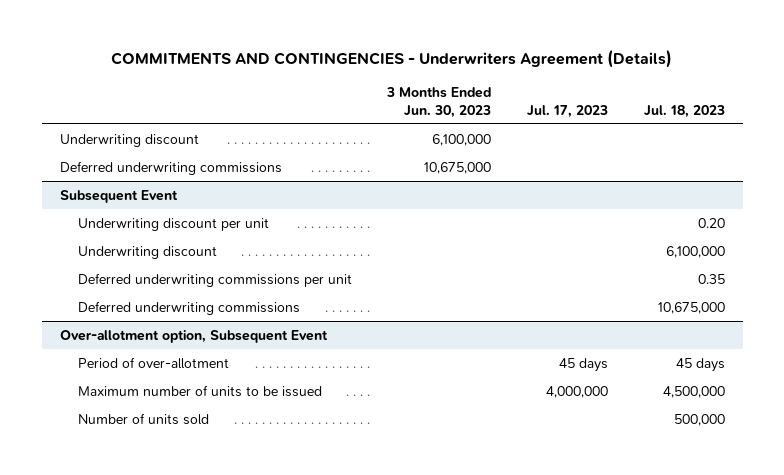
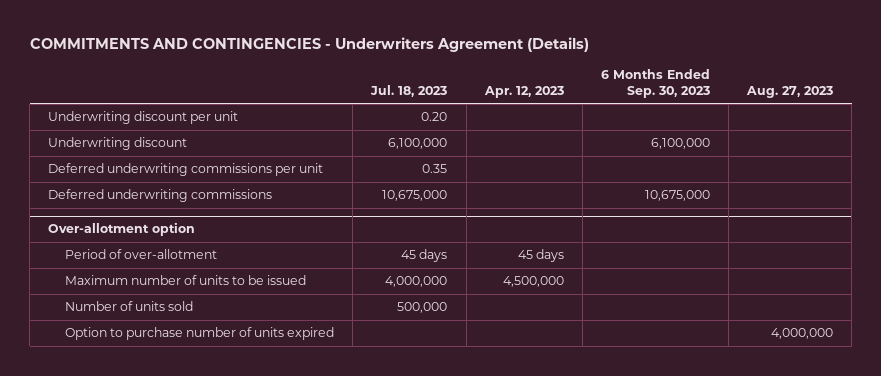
- | 3 Months Ended Jun. 30, 2023 | Jul. 17, 2023 | Jul. 18, 2023
+ | Jul. 18, 2023 | Apr. 12, 2023 | 6 Months Ended Sep. 30, 2023 | Aug. 27, 2023
- Underwriting discount | 6,100,000 | |
- Deferred underwriting commissions | 10,675,000 | |
- Subsequent Event
- Over-allotment option, Subsequent Event
+ Over-allotment option
- Maximum number of units to be issued | | 4,000,000 | 4,500,000
+ Maximum number of units to be issued | 4,000,000 | 4,500,000 | |
+ Option to purchase number of units expired | | | | 4,000,000

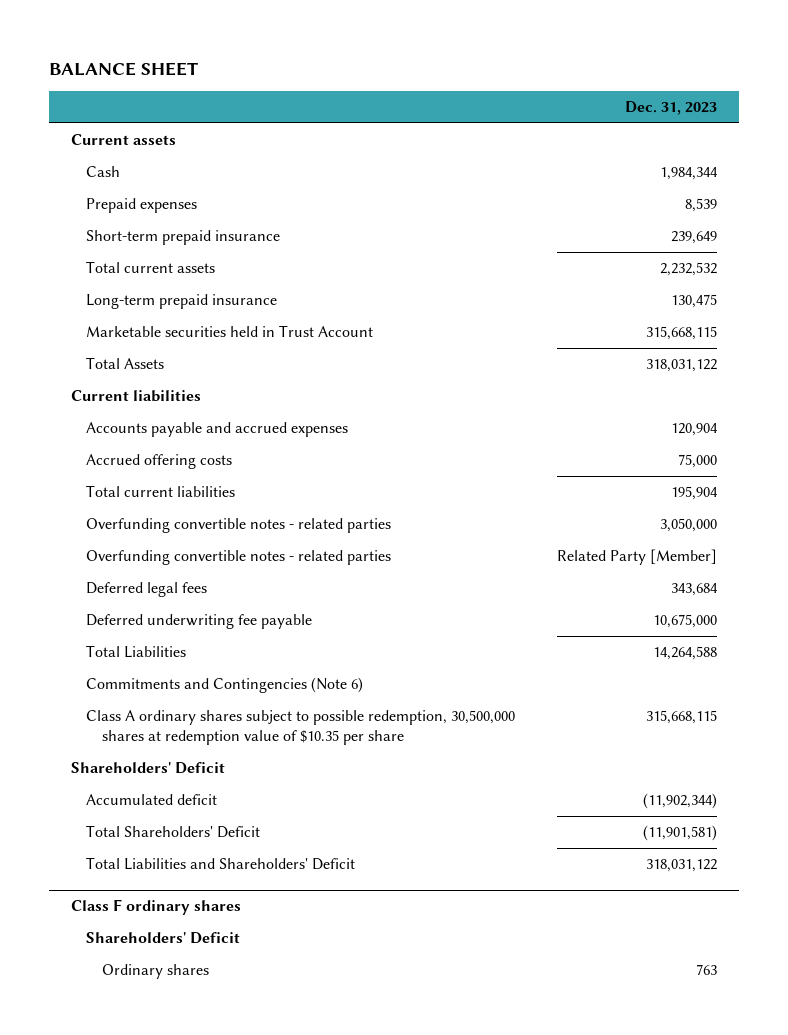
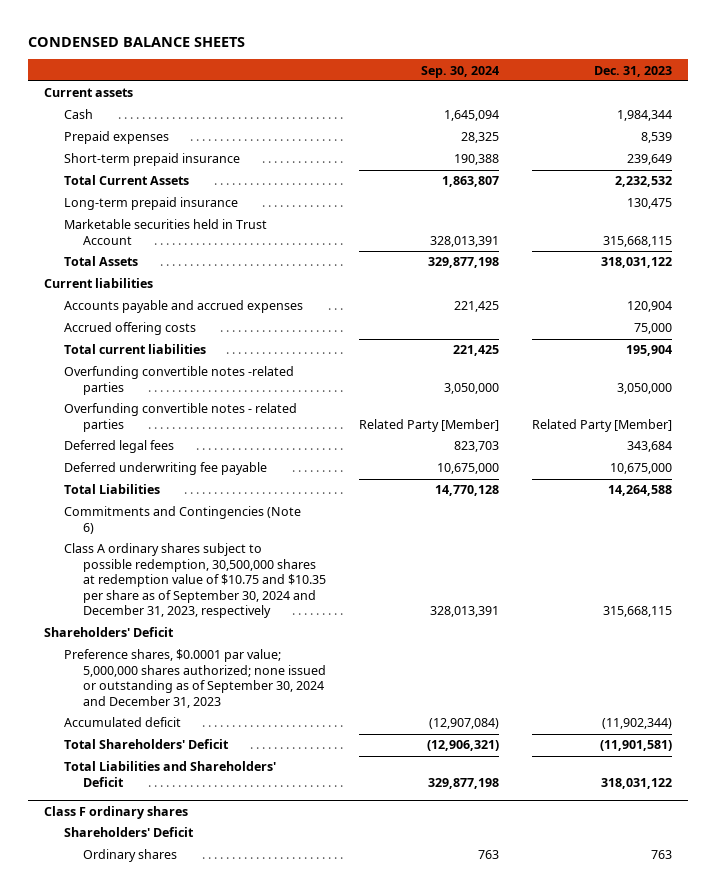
- BALANCE SHEET
+ CONDENSED BALANCE SHEETS
- | Dec. 31, 2023
+ | Sep. 30, 2024 | Dec. 31, 2023
- Total current assets | 2,232,532
+ Total Current Assets | 1,863,807 | 2,232,532
- Overfunding convertible notes - related parties | 3,050,000
+ Overfunding convertible notes -related parties | 3,050,000 | 3,050,000
- Class A ordinary shares subject to possible redemption, 30,500,000 shares at redemption value of $10.35 per share | 315,668,115
+ Class A ordinary shares subject to possible redemption, 30,500,000 shares at redemption value of $10.75 and $10.35 per share as of September 30, 2024 and December 31, 2023, respectively | 328,013,391 | 315,668,115
+ Preference shares, $0.0001 par value; 5,000,000 shares authorized; none issued or outstanding as of September 30, 2024 and December 31, 2023

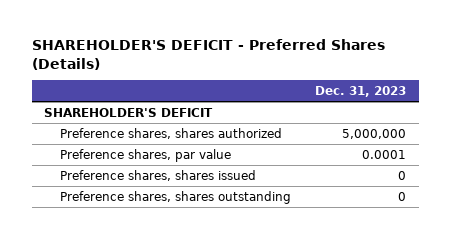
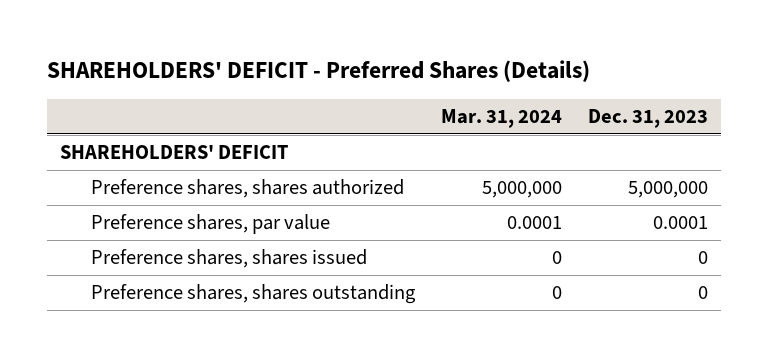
- SHAREHOLDER'S DEFICIT - Preferred Shares (Details)
+ SHAREHOLDERS' DEFICIT - Preferred Shares (Details)
- | Dec. 31, 2023
+ | Mar. 31, 2024 | Dec. 31, 2023
- SHAREHOLDER'S DEFICIT
+ SHAREHOLDERS' DEFICIT

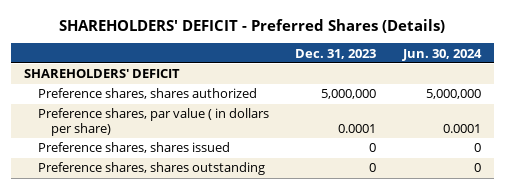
- | Mar. 31, 2024 | Dec. 31, 2023
+ | Dec. 31, 2023 | Jun. 30, 2024
- Preference shares, par value | 0.0001 | 0.0001
+ Preference shares, par value ( in dollars per share) | 0.0001 | 0.0001

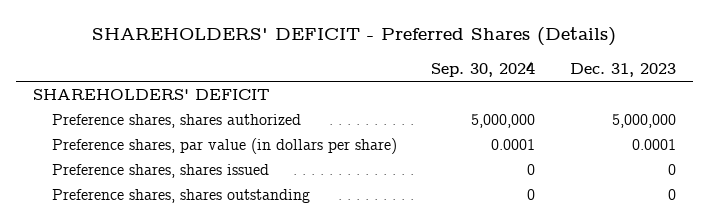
- | Dec. 31, 2023 | Jun. 30, 2024
+ | Sep. 30, 2024 | Dec. 31, 2023
- Preference shares, par value ( in dollars per share) | 0.0001 | 0.0001
+ Preference shares, par value (in dollars per share) | 0.0001 | 0.0001

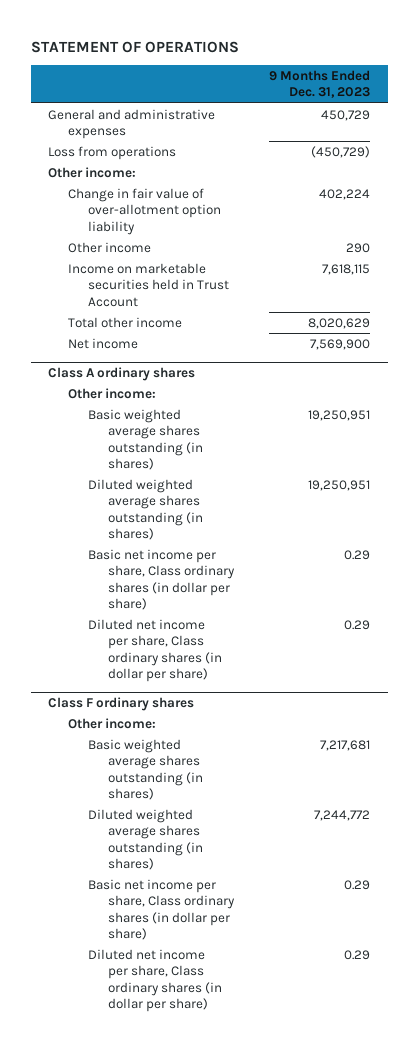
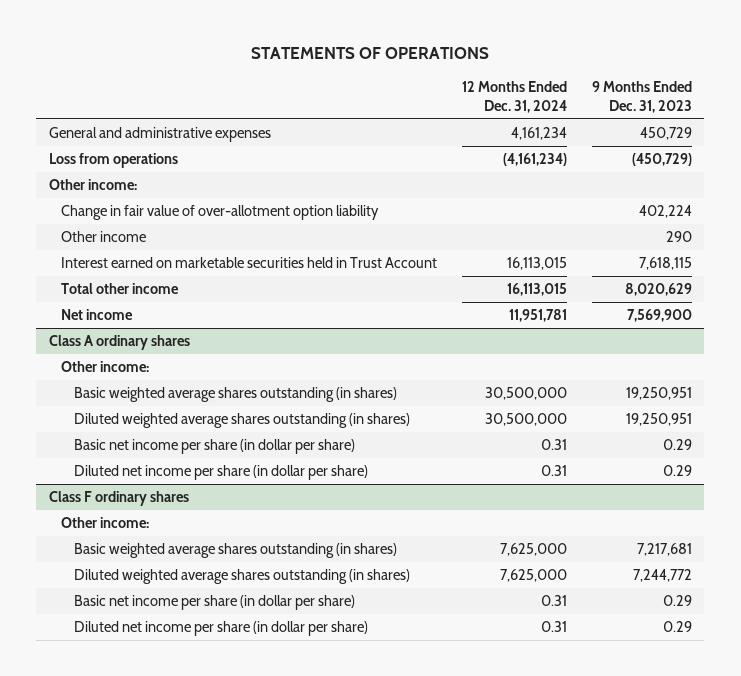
- STATEMENT OF OPERATIONS
+ STATEMENTS OF OPERATIONS
- | 9 Months Ended Dec. 31, 2023
+ | 12 Months Ended Dec. 31, 2024 | 9 Months Ended Dec. 31, 2023
- Income on marketable securities held in Trust Account | 7,618,115
+ Interest earned on marketable securities held in Trust Account | 16,113,015 | 7,618,115
@ Class A ordinary shares
- Basic net income per share, Class ordinary shares (in dollar per share) | 0.29
- Diluted net income per share, Class ordinary shares (in dollar per share) | 0.29
+ Basic net income per share (in dollar per share) | 0.31 | 0.29
+ Diluted net income per share (in dollar per share) | 0.31 | 0.29
@ Class F ordinary shares
- Basic net income per share, Class ordinary shares (in dollar per share) | 0.29
- Diluted net income per share, Class ordinary shares (in dollar per share) | 0.29
+ Basic net income per share (in dollar per share) | 0.31 | 0.29
+ Diluted net income per share (in dollar per share) | 0.31 | 0.29

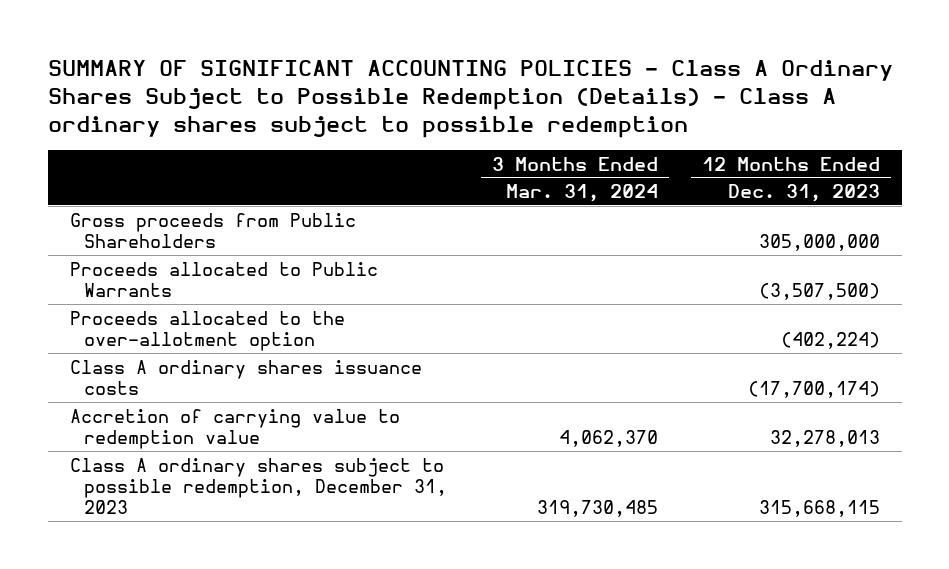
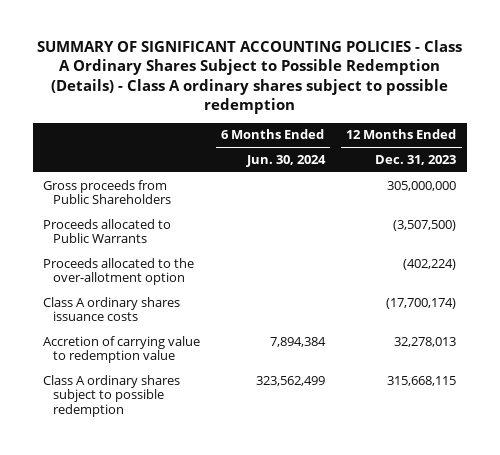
- | 3 Months Ended Mar. 31, 2024 | 12 Months Ended Dec. 31, 2023
+ | 6 Months Ended Jun. 30, 2024 | 12 Months Ended Dec. 31, 2023
- Class A ordinary shares subject to possible redemption, December 31, 2023 | 319,730,485 | 315,668,115
+ Class A ordinary shares subject to possible redemption | 323,562,499 | 315,668,115

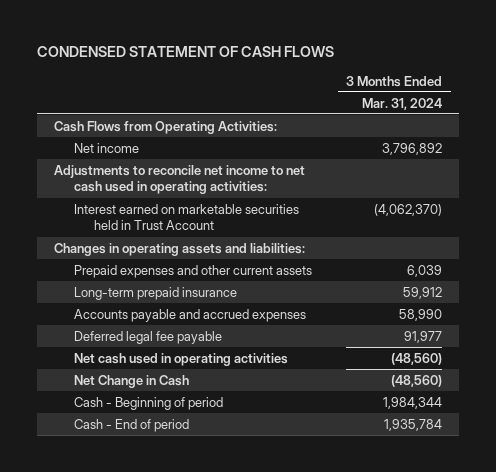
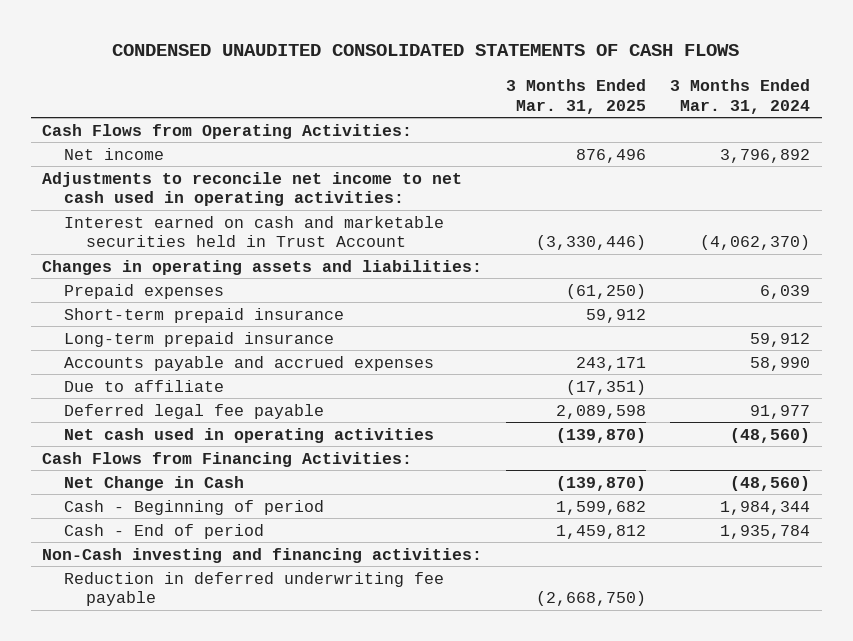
- CONDENSED STATEMENT OF CASH FLOWS
+ CONDENSED UNAUDITED CONSOLIDATED STATEMENTS OF CASH FLOWS
- | 3 Months Ended Mar. 31, 2024
+ | 3 Months Ended Mar. 31, 2025 | 3 Months Ended Mar. 31, 2024
- Interest earned on marketable securities held in Trust Account | (4,062,370)
+ Interest earned on cash and marketable securities held in Trust Account | (3,330,446) | (4,062,370)
- Prepaid expenses and other current assets | 6,039
+ Prepaid expenses | (61,250) | 6,039
+ Short-term prepaid insurance | 59,912 |
+ Due to affiliate | (17,351) |
+ Cash Flows from Financing Activities:
+ Non-Cash investing and financing activities:
+ Reduction in deferred underwriting fee payable | (2,668,750) |

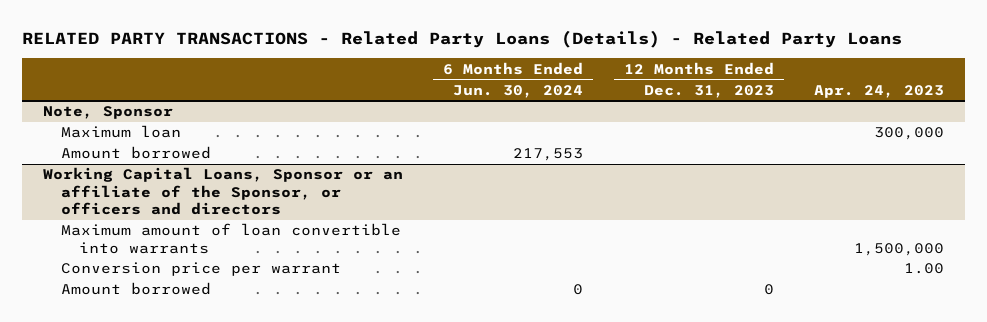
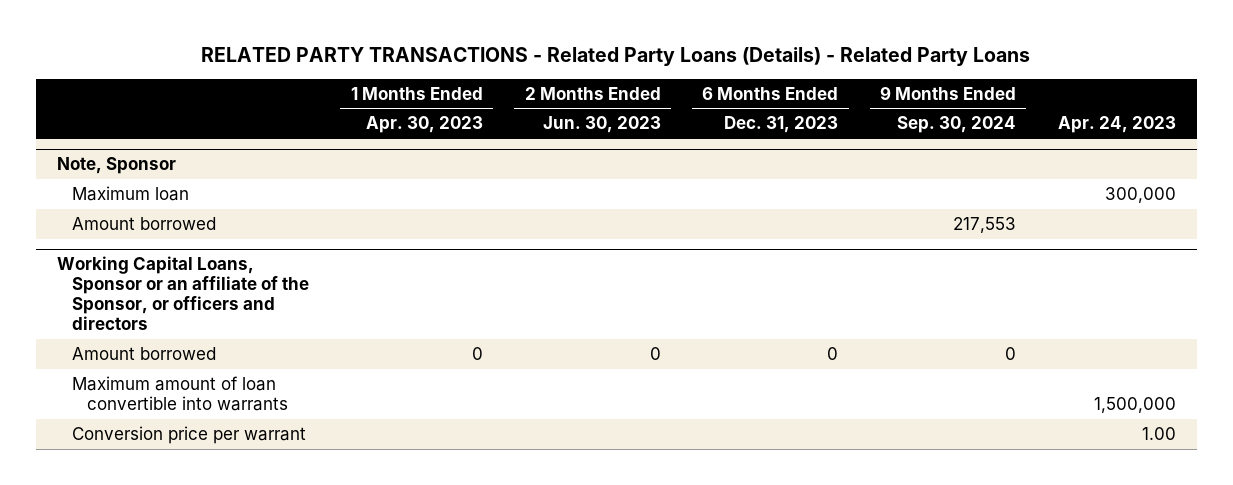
- | 6 Months Ended Jun. 30, 2024 | 12 Months Ended Dec. 31, 2023 | Apr. 24, 2023
+ | 1 Months Ended Apr. 30, 2023 | 2 Months Ended Jun. 30, 2023 | 6 Months Ended Dec. 31, 2023 | 9 Months Ended Sep. 30, 2024 | Apr. 24, 2023
@ Working Capital Loans, Sponsor or an affiliate of the Sponsor, or officers and directors
moved up: Amount borrowed | 0 | 0 | 0 | 0 |

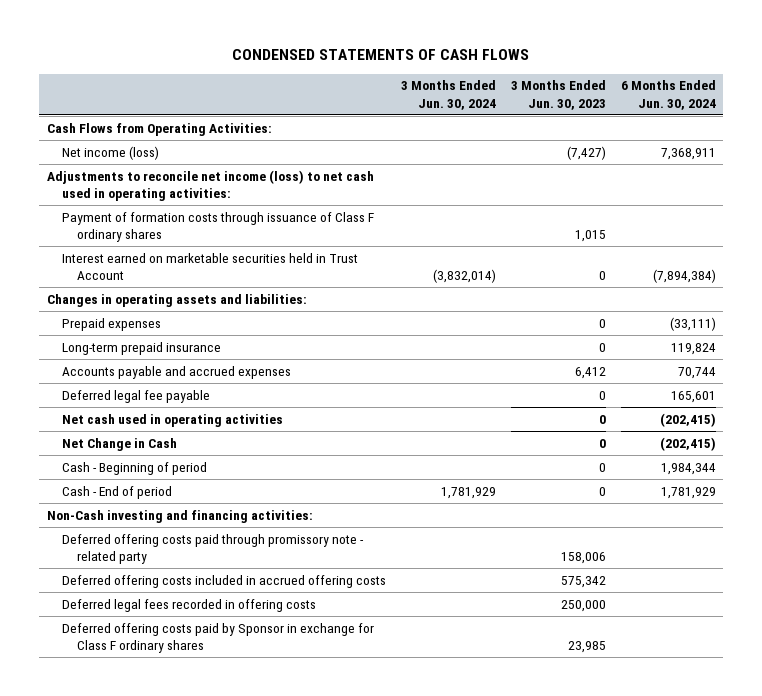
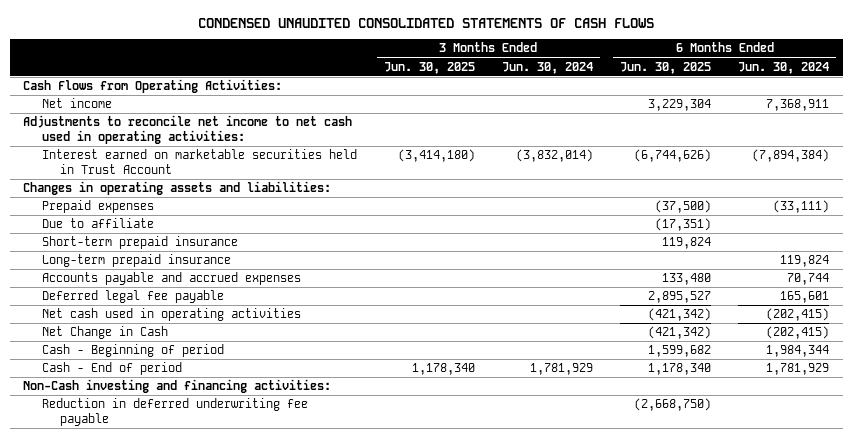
- CONDENSED STATEMENTS OF CASH FLOWS
+ CONDENSED UNAUDITED CONSOLIDATED STATEMENTS OF CASH FLOWS
- | 3 Months Ended Jun. 30, 2024 | 3 Months Ended Jun. 30, 2023 | 6 Months Ended Jun. 30, 2024
+ | 3 Months Ended Jun. 30, 2025 | 3 Months Ended Jun. 30, 2024 | 6 Months Ended Jun. 30, 2025 | 6 Months Ended Jun. 30, 2024
- Net income (loss) | | (7,427) | 7,368,911
- Adjustments to reconcile net income (loss) to net cash used in operating activities:
- Payment of formation costs through issuance of Class F ordinary shares | | 1,015 |
+ Net income | | | 3,229,304 | 7,368,911
+ Adjustments to reconcile net income to net cash used in operating activities:
+ Due to affiliate | | | (17,351) |
+ Short-term prepaid insurance | | | 119,824 |
- Deferred offering costs paid through promissory note - related party | | 158,006 |
- Deferred offering costs included in accrued offering costs | | 575,342 |
- Deferred legal fees recorded in offering costs | | 250,000 |
- Deferred offering costs paid by Sponsor in exchange for Class F ordinary shares | | 23,985 |
+ Reduction in deferred underwriting fee payable | | | (2,668,750) |

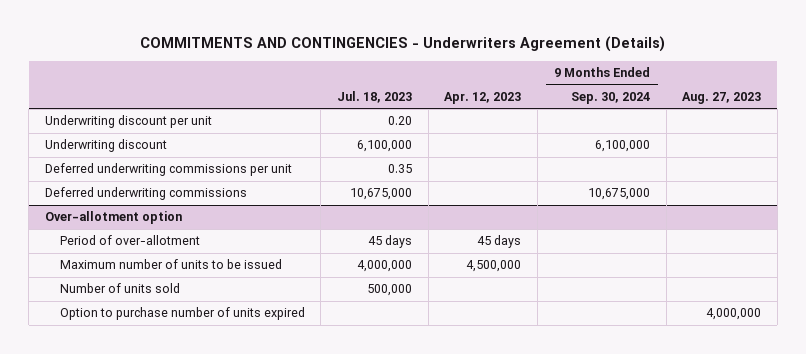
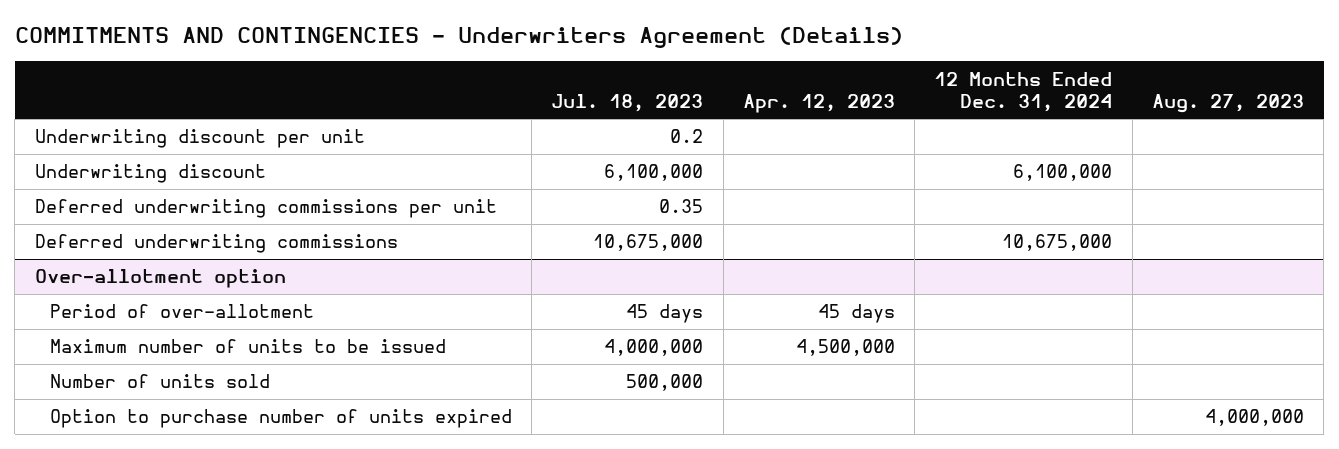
- | Jul. 18, 2023 | Apr. 12, 2023 | 9 Months Ended Sep. 30, 2024 | Aug. 27, 2023
+ | Jul. 18, 2023 | Apr. 12, 2023 | 12 Months Ended Dec. 31, 2024 | Aug. 27, 2023
- Underwriting discount per unit | 0.20 | | |
+ Underwriting discount per unit | 0.2 | | |

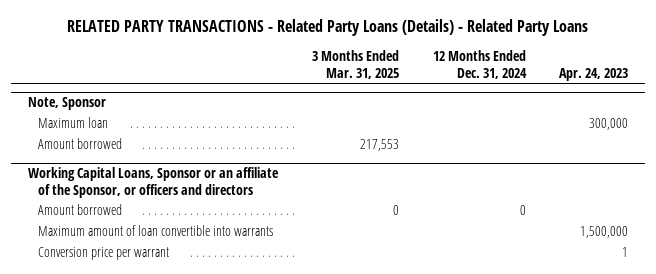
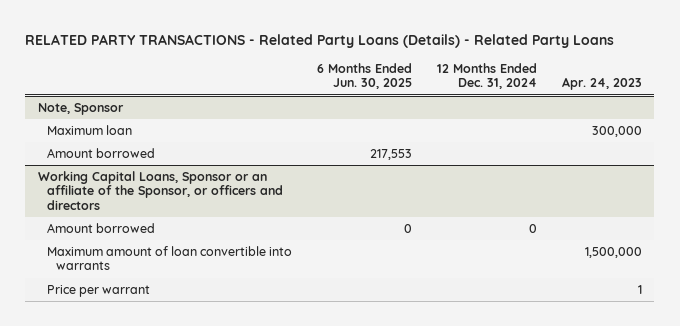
- | 3 Months Ended Mar. 31, 2025 | 12 Months Ended Dec. 31, 2024 | Apr. 24, 2023
+ | 6 Months Ended Jun. 30, 2025 | 12 Months Ended Dec. 31, 2024 | Apr. 24, 2023
@ Working Capital Loans, Sponsor or an affiliate of the Sponsor, or officers and directors
- Conversion price per warrant | | | 1
+ Price per warrant | | | 1

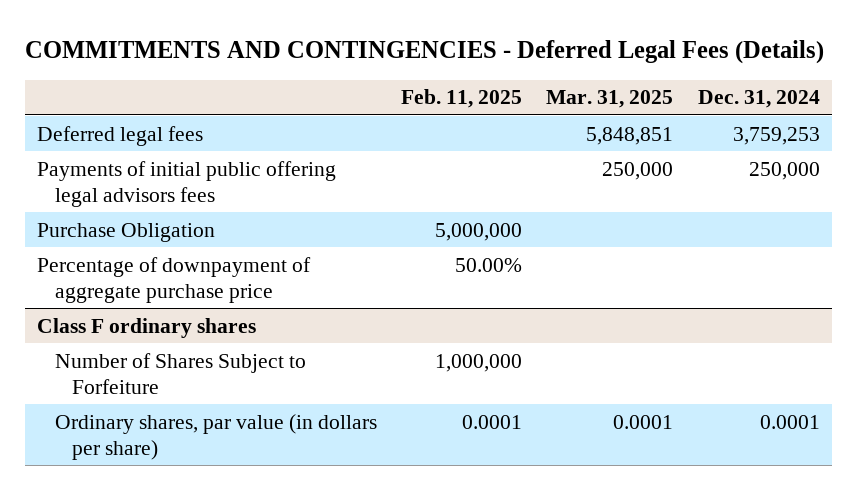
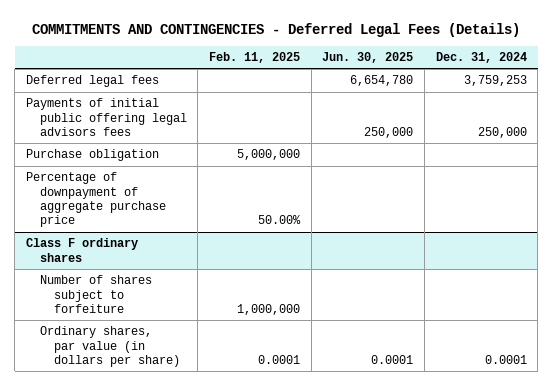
- | Feb. 11, 2025 | Mar. 31, 2025 | Dec. 31, 2024
+ | Feb. 11, 2025 | Jun. 30, 2025 | Dec. 31, 2024
- Purchase Obligation | 5,000,000 | |
+ Purchase obligation | 5,000,000 | |
@ Class F ordinary shares
- Number of Shares Subject to Forfeiture | 1,000,000 | |
+ Number of shares subject to forfeiture | 1,000,000 | |

